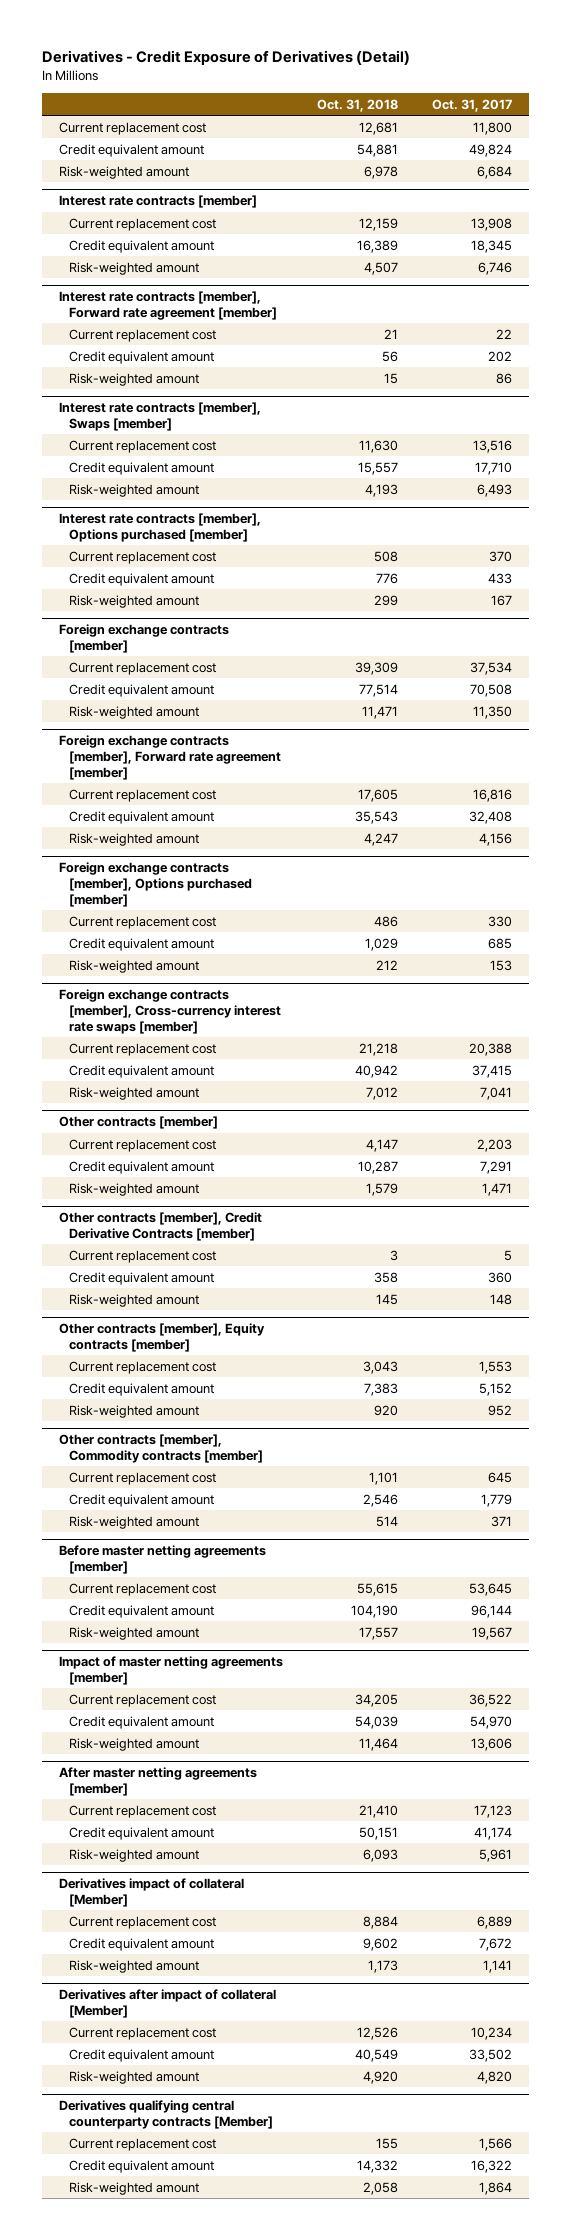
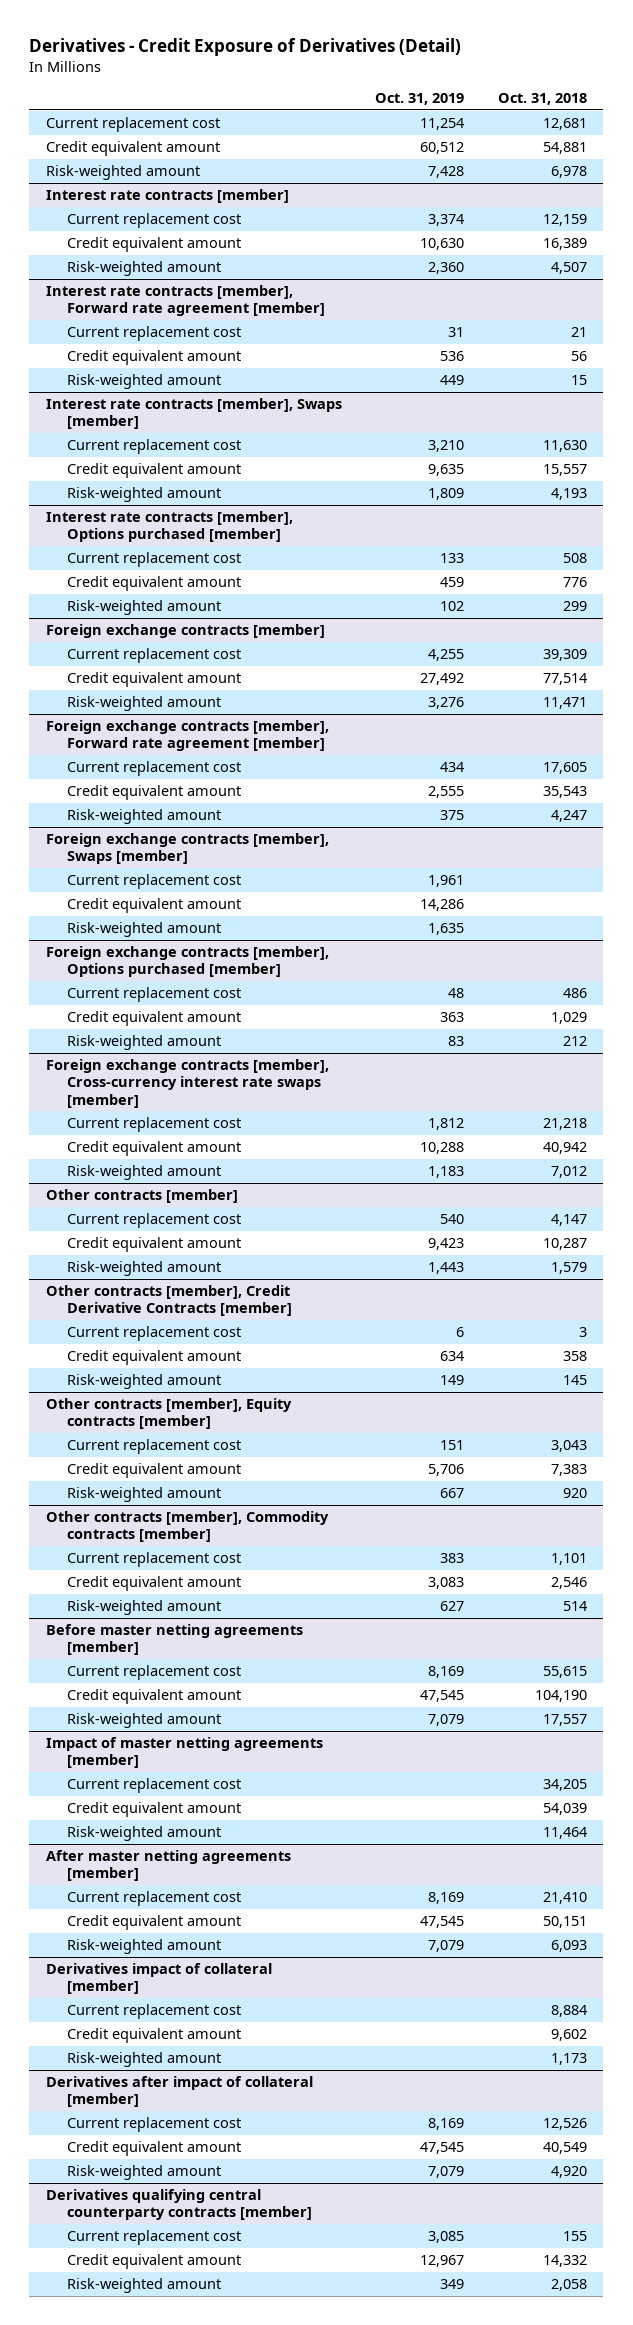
- | Oct. 31, 2018 | Oct. 31, 2017
+ | Oct. 31, 2019 | Oct. 31, 2018
+ Foreign exchange contracts [member], Swaps [member]
+ Current replacement cost | 1,961 |
+ Credit equivalent amount | 14,286 |
+ Risk-weighted amount | 1,635 |
- Derivatives impact of collateral [Member]
+ Derivatives impact of collateral [member]
- Derivatives after impact of collateral [Member]
+ Derivatives after impact of collateral [member]
- Derivatives qualifying central counterparty contracts [Member]
+ Derivatives qualifying central counterparty contracts [member]

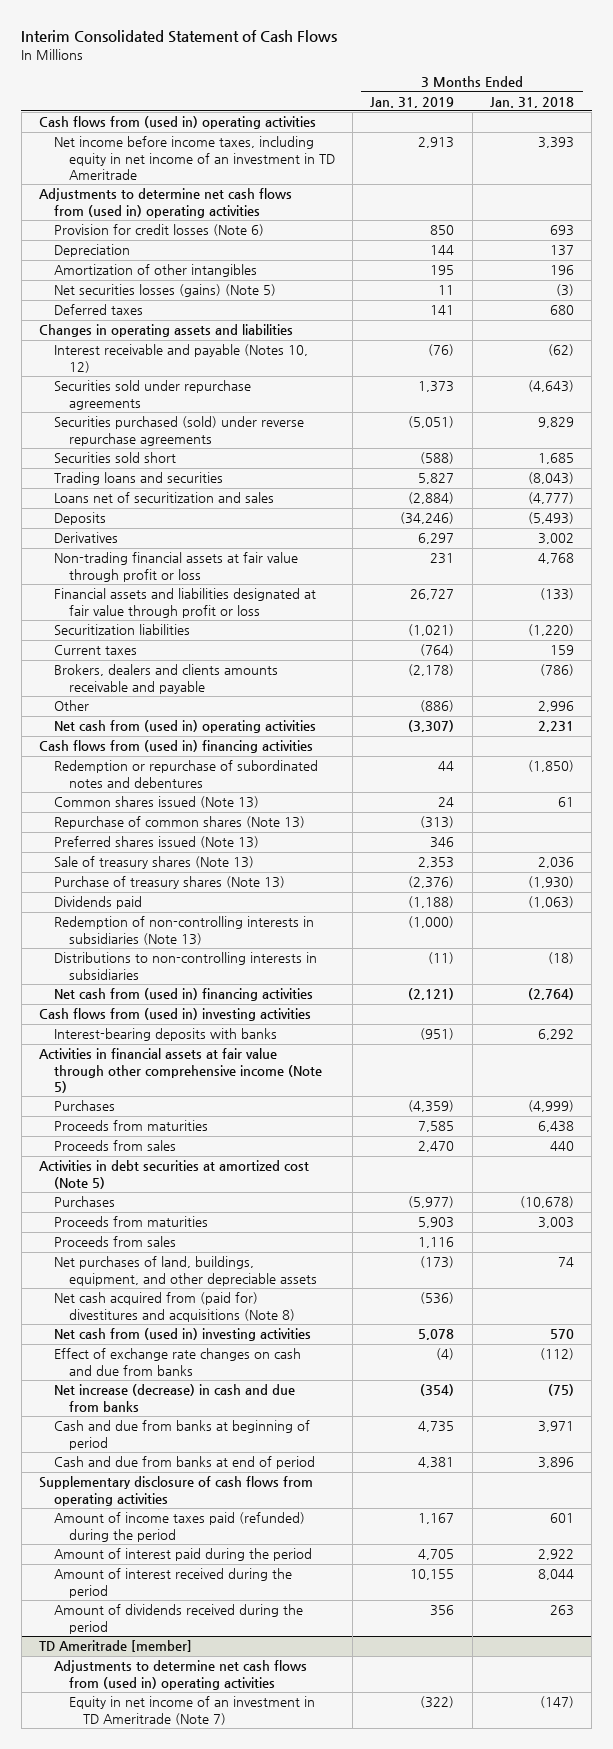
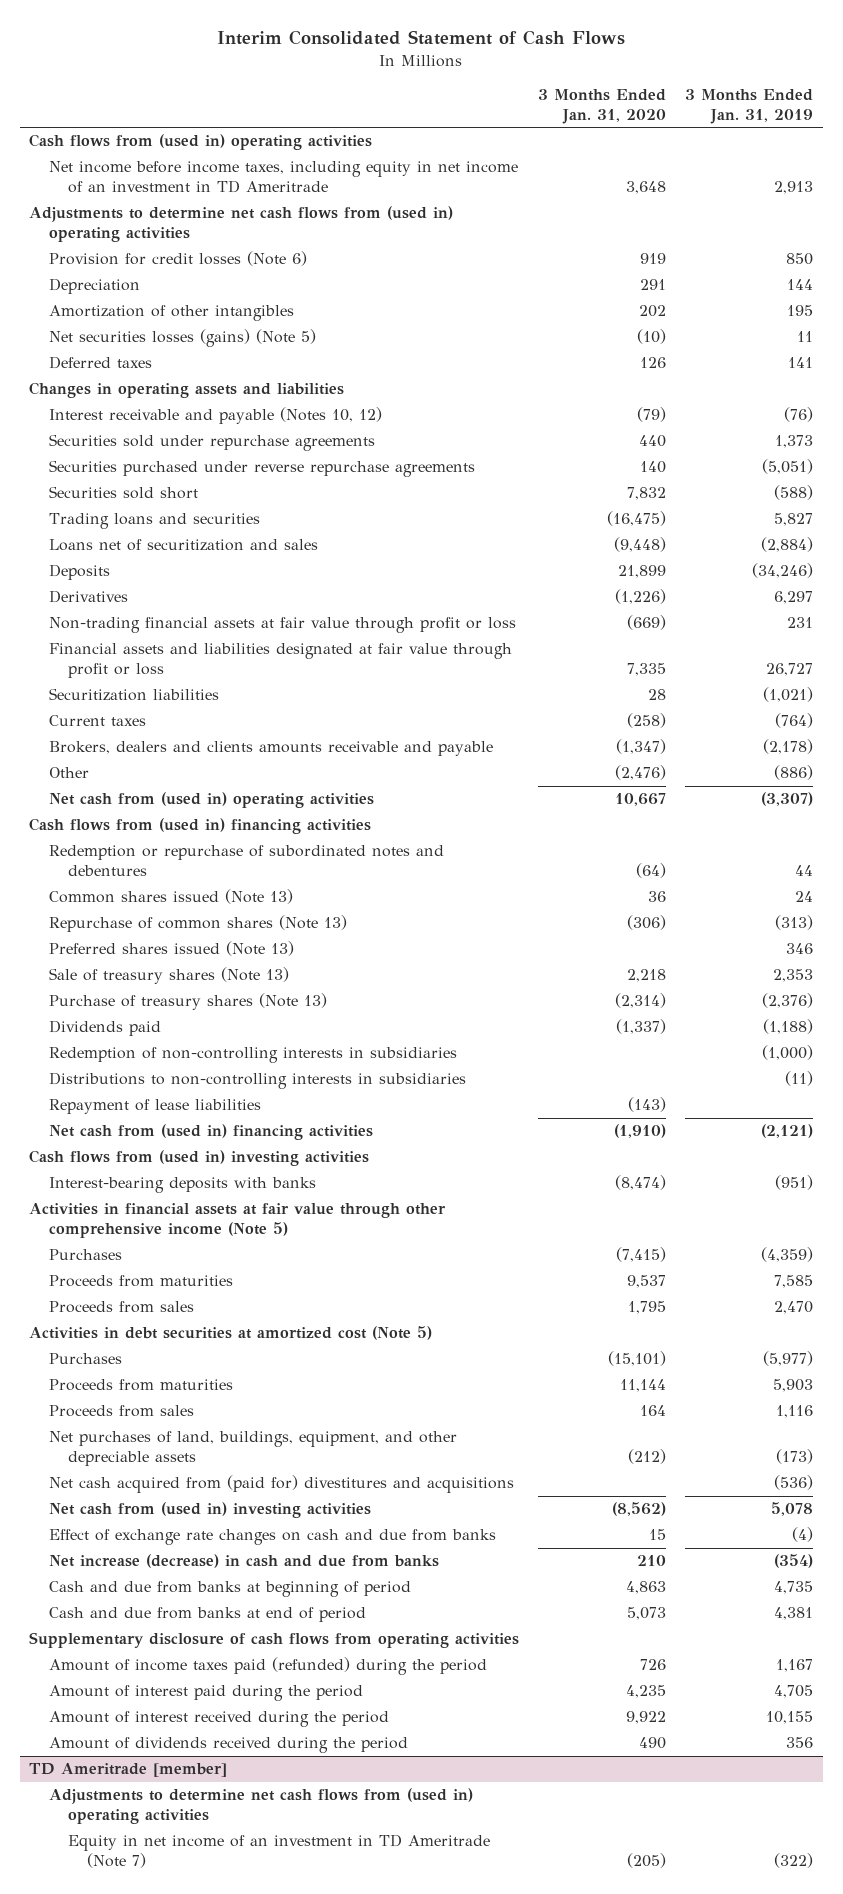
- | 3 Months Ended Jan. 31, 2019 | 3 Months Ended Jan. 31, 2018
+ | 3 Months Ended Jan. 31, 2020 | 3 Months Ended Jan. 31, 2019
- Securities purchased (sold) under reverse repurchase agreements | (5,051) | 9,829
+ Securities purchased under reverse repurchase agreements | 140 | (5,051)
- Redemption of non-controlling interests in subsidiaries (Note 13) | (1,000) |
+ Redemption of non-controlling interests in subsidiaries | | (1,000)
+ Repayment of lease liabilities | (143) |
- Net cash acquired from (paid for) divestitures and acquisitions (Note 8) | (536) |
+ Net cash acquired from (paid for) divestitures and acquisitions | | (536)

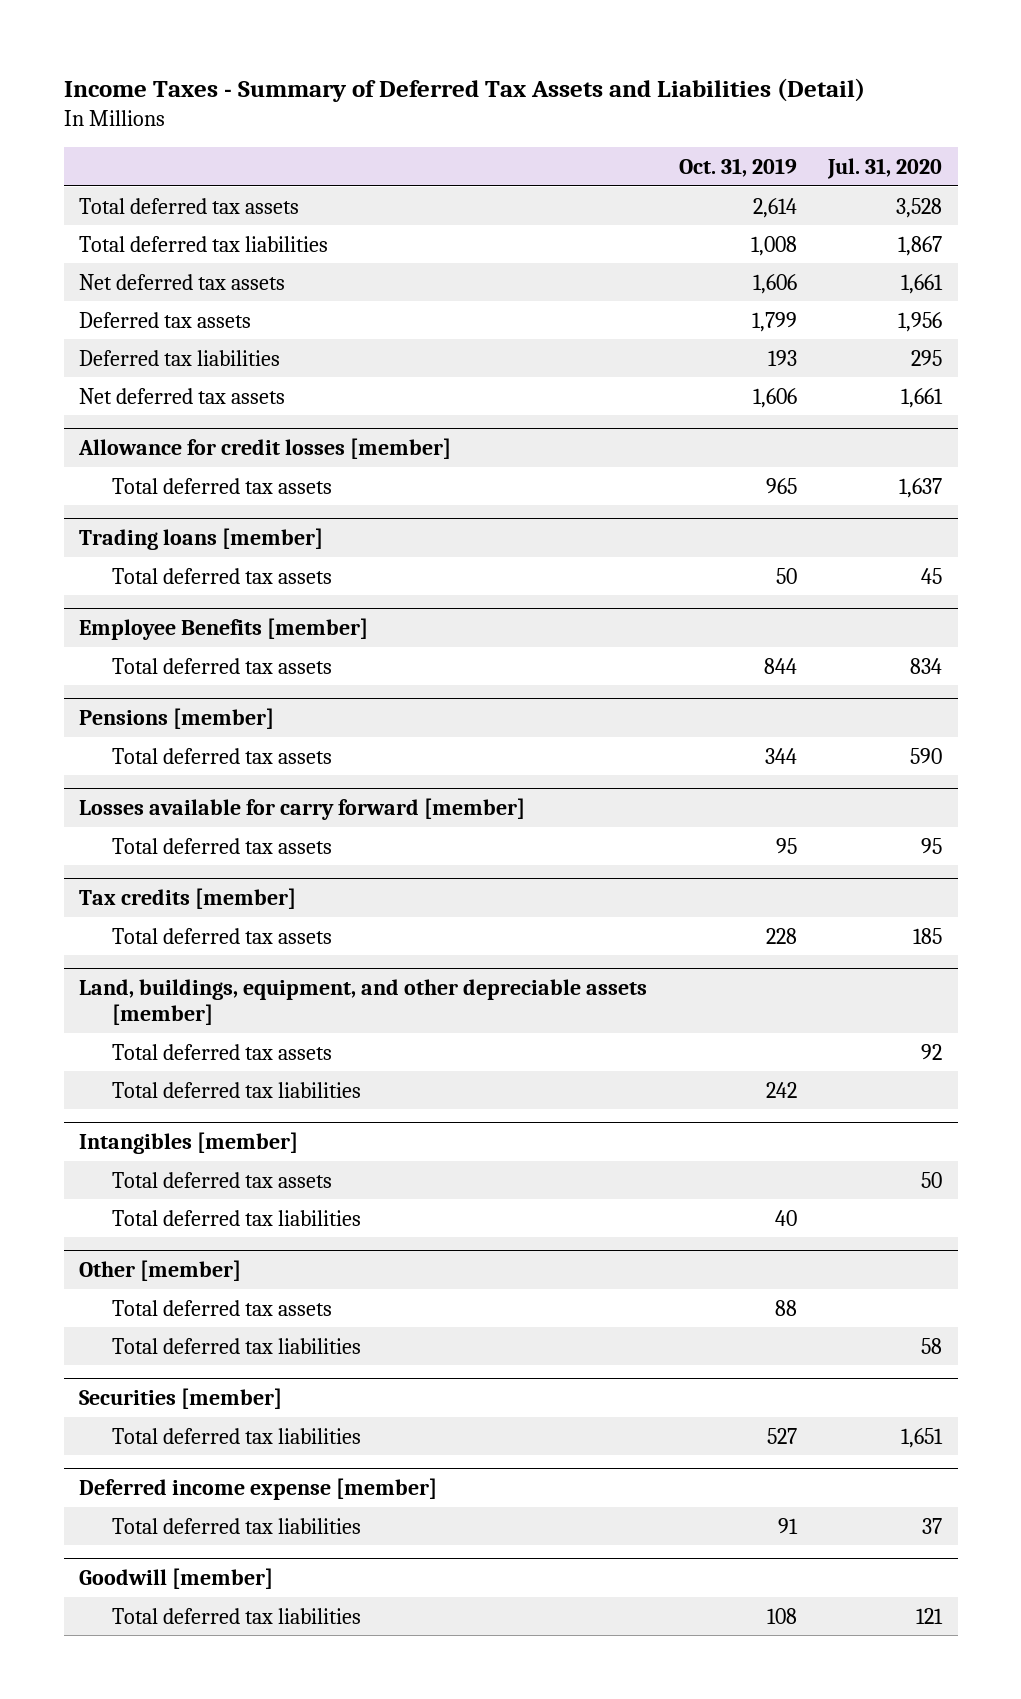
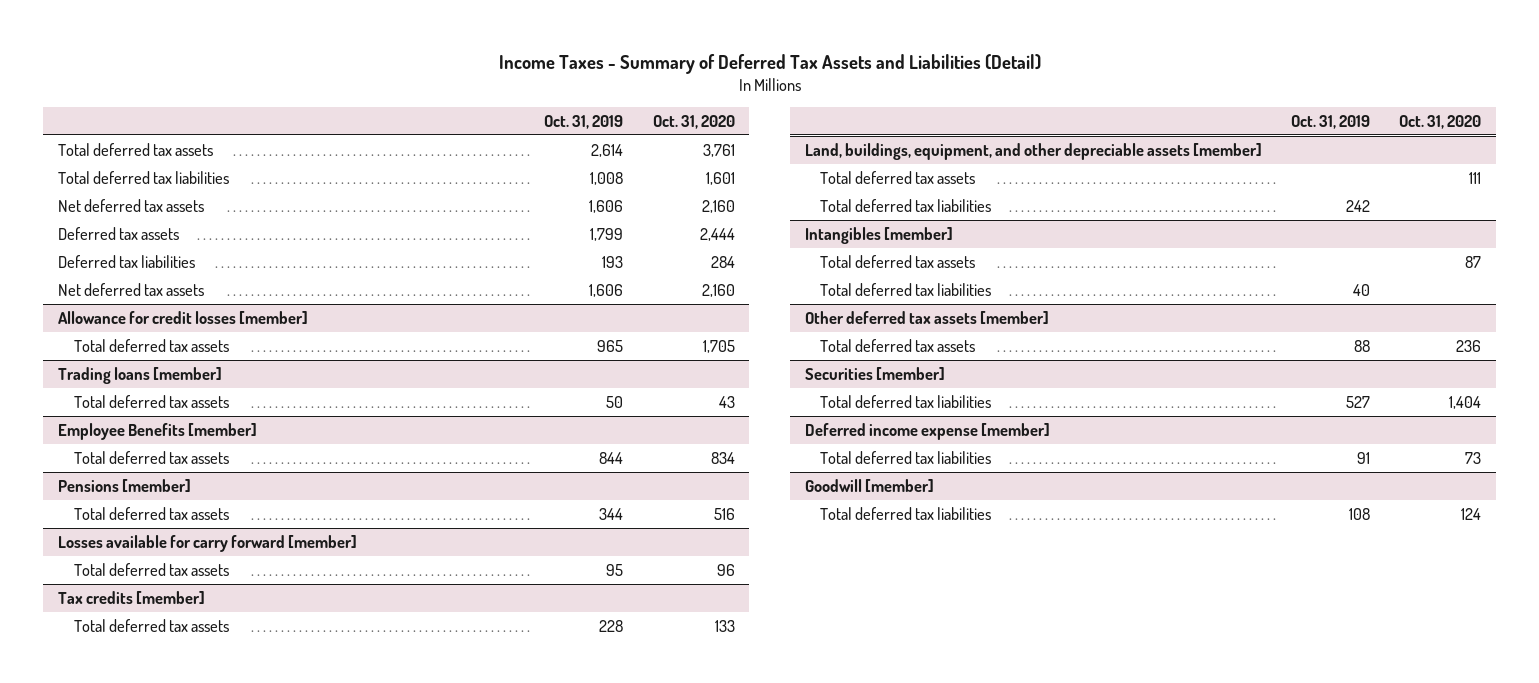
- | Oct. 31, 2019 | Jul. 31, 2020
+ | Oct. 31, 2019 | Oct. 31, 2020
- Other [member]
+ Other deferred tax assets [member]
- Total deferred tax liabilities | | 58

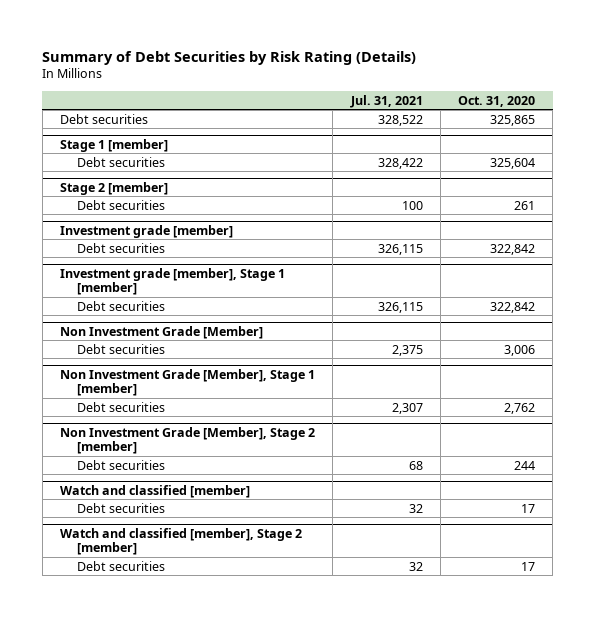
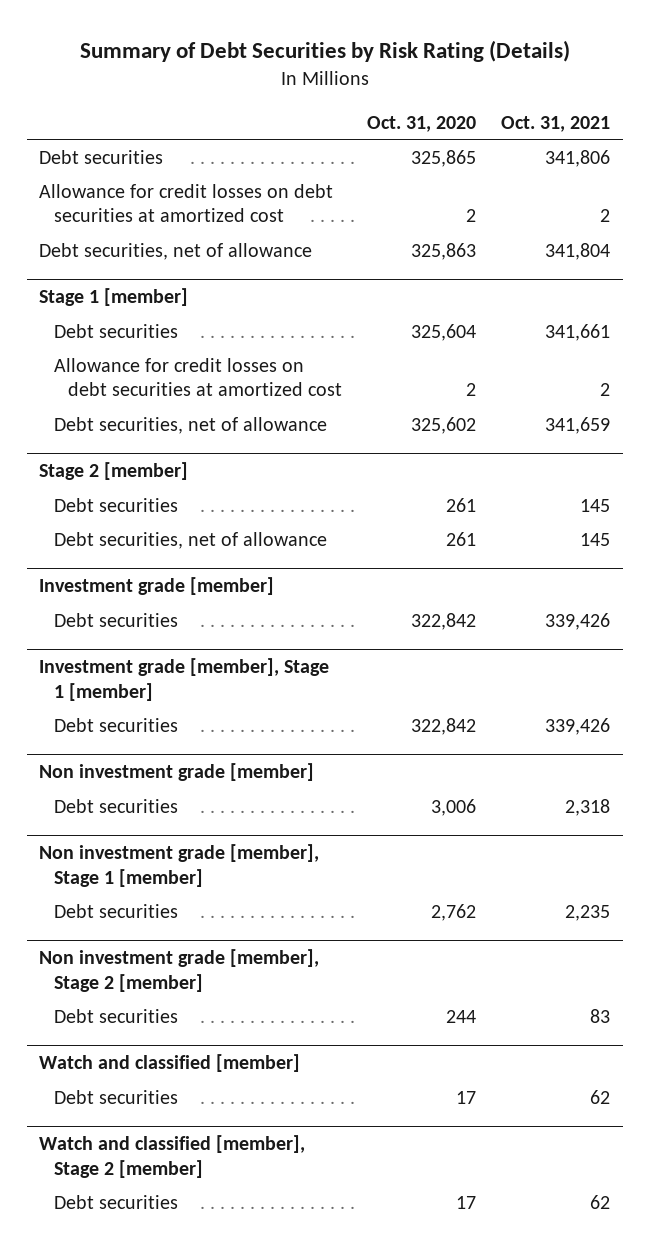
- | Jul. 31, 2021 | Oct. 31, 2020
+ | Oct. 31, 2020 | Oct. 31, 2021
+ Allowance for credit losses on debt securities at amortized cost | 2 | 2
+ Debt securities, net of allowance | 325,863 | 341,804
@ Stage 1 [member]
+ Allowance for credit losses on debt securities at amortized cost | 2 | 2
+ Debt securities, net of allowance | 325,602 | 341,659
@ Stage 2 [member]
+ Debt securities, net of allowance | 261 | 145
- Non Investment Grade [Member]
+ Non investment grade [member]
- Non Investment Grade [Member], Stage 1 [member]
+ Non investment grade [member], Stage 1 [member]
- Non Investment Grade [Member], Stage 2 [member]
+ Non investment grade [member], Stage 2 [member]

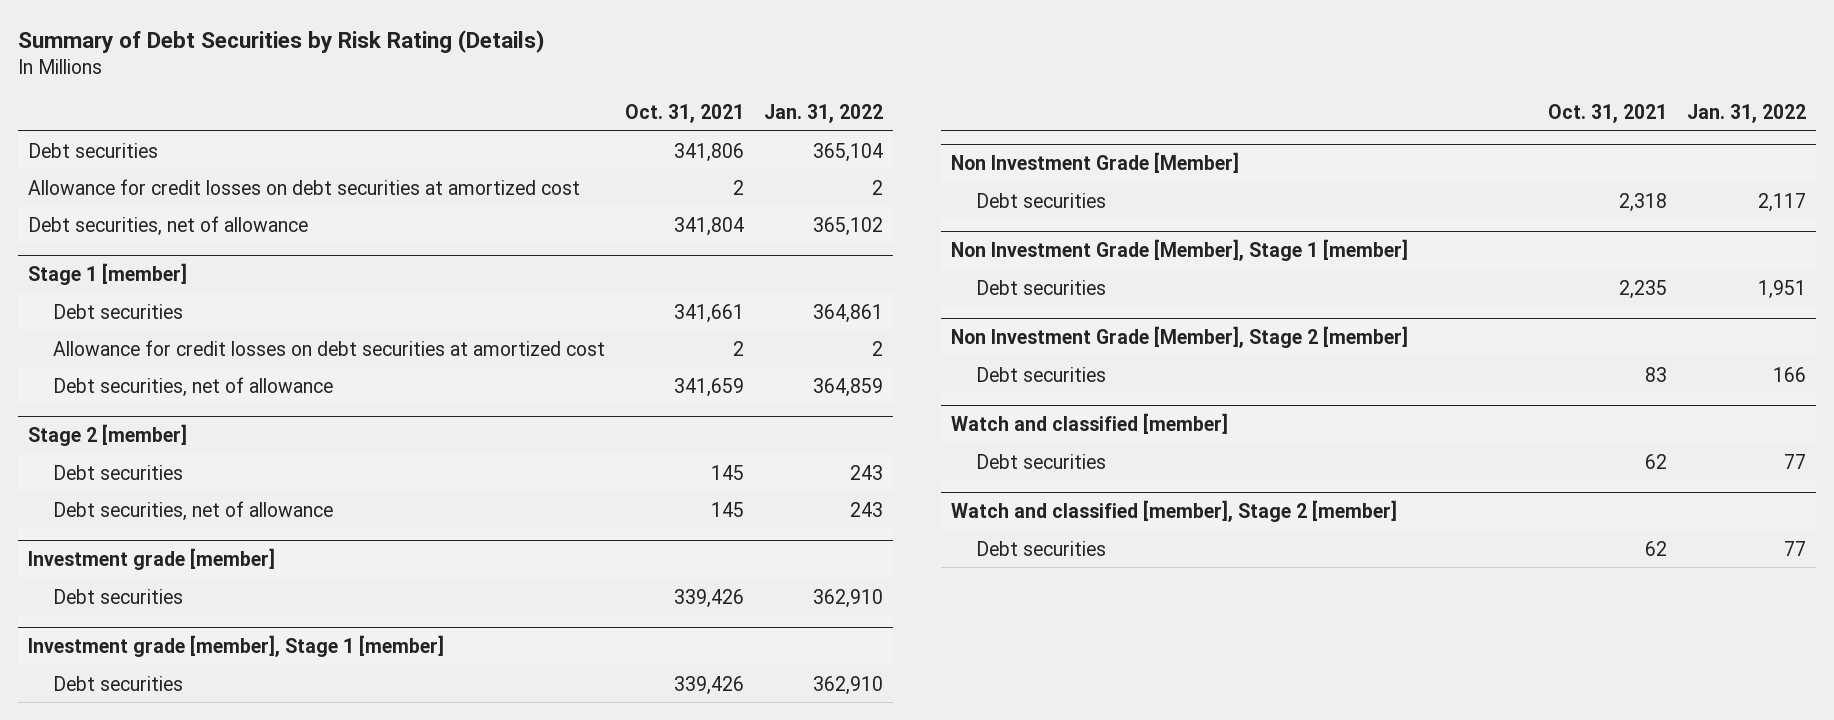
- | Oct. 31, 2020 | Oct. 31, 2021
+ | Oct. 31, 2021 | Jan. 31, 2022
- Non investment grade [member]
+ Non Investment Grade [Member]
- Non investment grade [member], Stage 1 [member]
+ Non Investment Grade [Member], Stage 1 [member]
- Non investment grade [member], Stage 2 [member]
+ Non Investment Grade [Member], Stage 2 [member]

